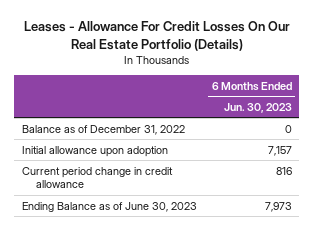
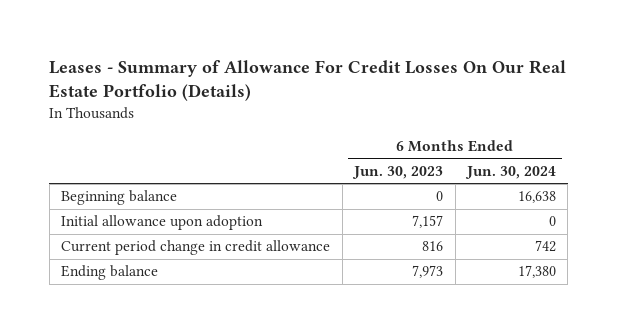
- Leases - Allowance For Credit Losses On Our Real Estate Portfolio (Details)
+ Leases - Summary of Allowance For Credit Losses On Our Real Estate Portfolio (Details)
- | 6 Months Ended Jun. 30, 2023
+ | 6 Months Ended Jun. 30, 2023 | 6 Months Ended Jun. 30, 2024
- Balance as of December 31, 2022 | 0
+ Beginning balance | 0 | 16,638
- Ending Balance as of June 30, 2023 | 7,973
+ Ending balance | 7,973 | 17,380

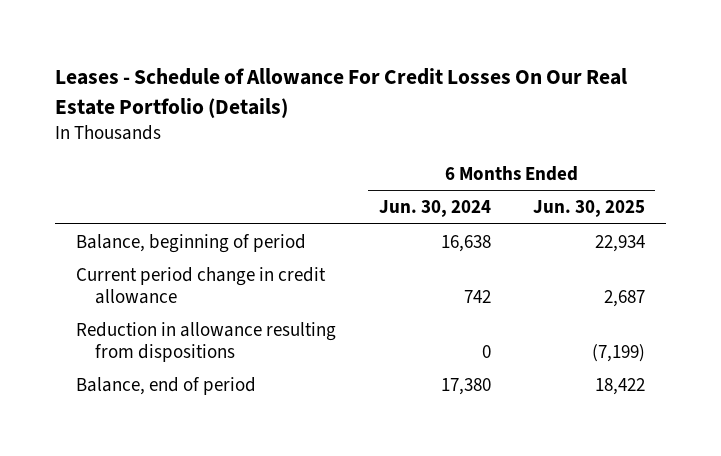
- Leases - Summary of Allowance For Credit Losses On Our Real Estate Portfolio (Details)
+ Leases - Schedule of Allowance For Credit Losses On Our Real Estate Portfolio (Details)
- | 6 Months Ended Jun. 30, 2023 | 6 Months Ended Jun. 30, 2024
+ | 6 Months Ended Jun. 30, 2024 | 6 Months Ended Jun. 30, 2025
- Beginning balance | 0 | 16,638
- Initial allowance upon adoption | 7,157 | 0
+ Balance, beginning of period | 16,638 | 22,934
- Ending balance | 7,973 | 17,380
+ Reduction in allowance resulting from dispositions | 0 | (7,199)
+ Balance, end of period | 17,380 | 18,422

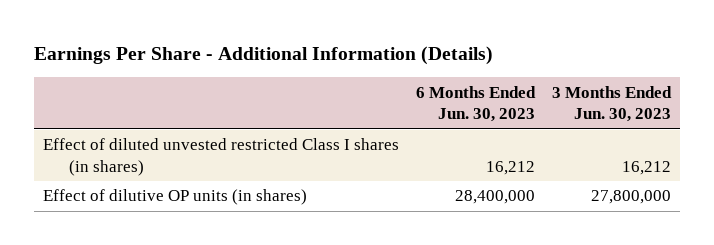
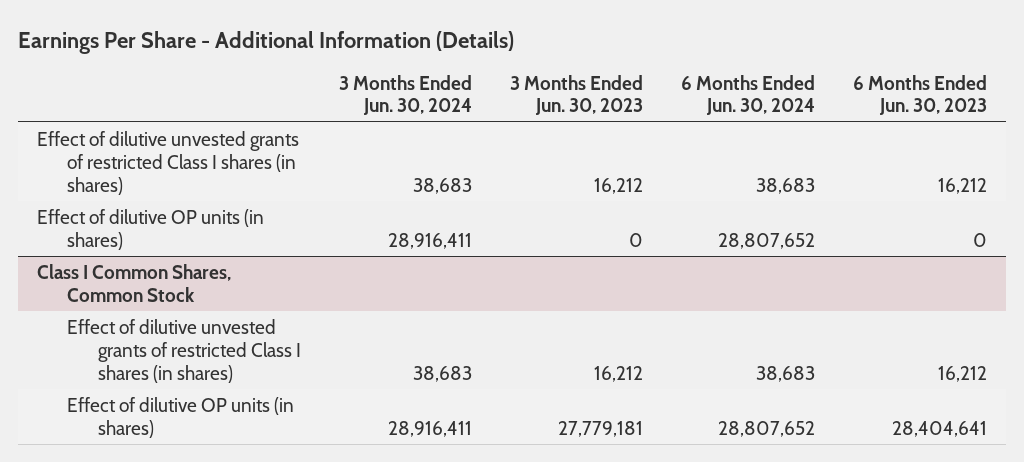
- | 6 Months Ended Jun. 30, 2023 | 3 Months Ended Jun. 30, 2023
+ | 3 Months Ended Jun. 30, 2024 | 3 Months Ended Jun. 30, 2023 | 6 Months Ended Jun. 30, 2024 | 6 Months Ended Jun. 30, 2023
- Effect of diluted unvested restricted Class I shares (in shares) | 16,212 | 16,212
- Effect of dilutive OP units (in shares) | 28,400,000 | 27,800,000
+ Effect of dilutive unvested grants of restricted Class I shares (in shares) | 38,683 | 16,212 | 38,683 | 16,212
+ Effect of dilutive OP units (in shares) | 28,916,411 | 0 | 28,807,652 | 0
+ Class I Common Shares, Common Stock
+ Effect of dilutive unvested grants of restricted Class I shares (in shares) | 38,683 | 16,212 | 38,683 | 16,212
+ Effect of dilutive OP units (in shares) | 28,916,411 | 27,779,181 | 28,807,652 | 28,404,641

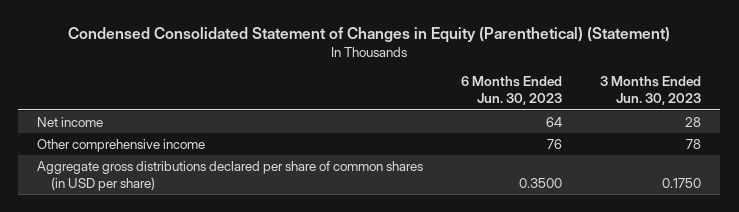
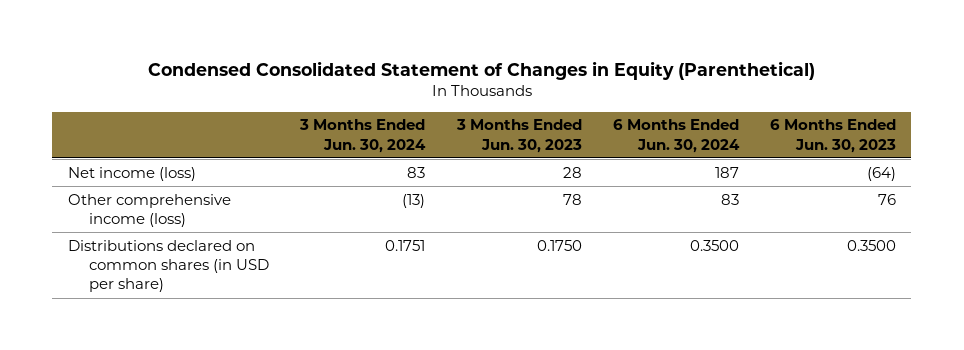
- Condensed Consolidated Statement of Changes in Equity (Parenthetical) (Statement)
+ Condensed Consolidated Statement of Changes in Equity (Parenthetical)
- | 6 Months Ended Jun. 30, 2023 | 3 Months Ended Jun. 30, 2023
+ | 3 Months Ended Jun. 30, 2024 | 3 Months Ended Jun. 30, 2023 | 6 Months Ended Jun. 30, 2024 | 6 Months Ended Jun. 30, 2023
- Net income | 64 | 28
- Other comprehensive income | 76 | 78
- Aggregate gross distributions declared per share of common shares (in USD per share) | 0.3500 | 0.1750
+ Net income (loss) | 83 | 28 | 187 | (64)
+ Other comprehensive income (loss) | (13) | 78 | 83 | 76
+ Distributions declared on common shares (in USD per share) | 0.1751 | 0.1750 | 0.3500 | 0.3500

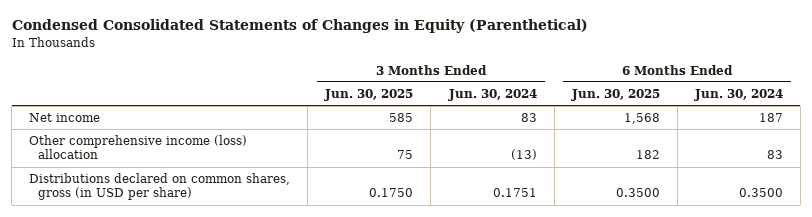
- Condensed Consolidated Statement of Changes in Equity (Parenthetical)
+ Condensed Consolidated Statements of Changes in Equity (Parenthetical)
- | 3 Months Ended Jun. 30, 2024 | 3 Months Ended Jun. 30, 2023 | 6 Months Ended Jun. 30, 2024 | 6 Months Ended Jun. 30, 2023
+ | 3 Months Ended Jun. 30, 2025 | 3 Months Ended Jun. 30, 2024 | 6 Months Ended Jun. 30, 2025 | 6 Months Ended Jun. 30, 2024
- Net income (loss) | 83 | 28 | 187 | (64)
- Other comprehensive income (loss) | (13) | 78 | 83 | 76
- Distributions declared on common shares (in USD per share) | 0.1751 | 0.1750 | 0.3500 | 0.3500
+ Net income | 585 | 83 | 1,568 | 187
+ Other comprehensive income (loss) allocation | 75 | (13) | 182 | 83
+ Distributions declared on common shares, gross (in USD per share) | 0.1750 | 0.1751 | 0.3500 | 0.3500

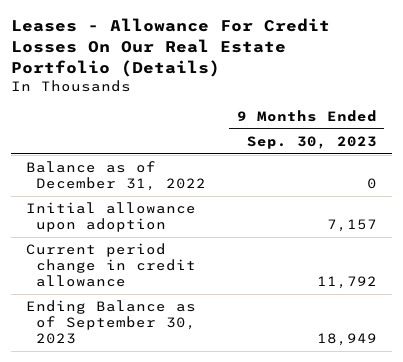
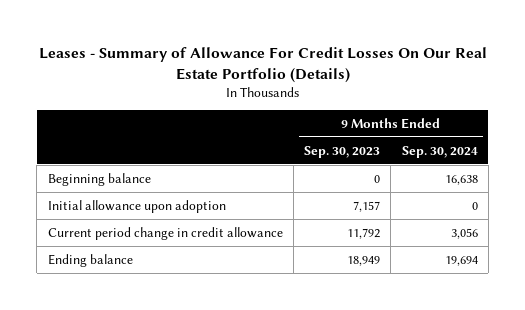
- Leases - Allowance For Credit Losses On Our Real Estate Portfolio (Details)
+ Leases - Summary of Allowance For Credit Losses On Our Real Estate Portfolio (Details)
- | 9 Months Ended Sep. 30, 2023
+ | 9 Months Ended Sep. 30, 2023 | 9 Months Ended Sep. 30, 2024
- Balance as of December 31, 2022 | 0
+ Beginning balance | 0 | 16,638
- Ending Balance as of September 30, 2023 | 18,949
+ Ending balance | 18,949 | 19,694

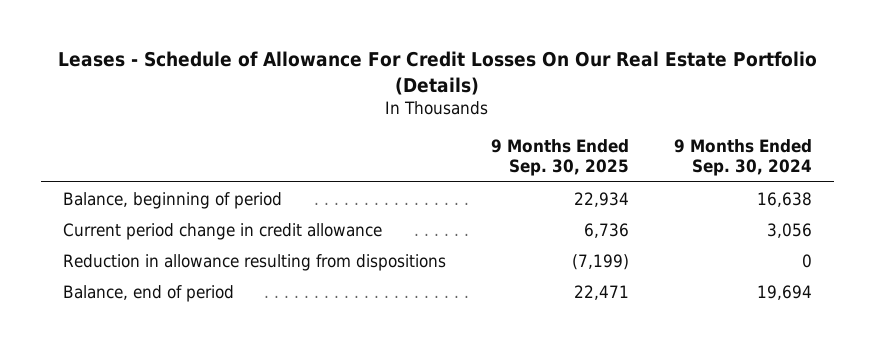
- Leases - Summary of Allowance For Credit Losses On Our Real Estate Portfolio (Details)
+ Leases - Schedule of Allowance For Credit Losses On Our Real Estate Portfolio (Details)
- | 9 Months Ended Sep. 30, 2023 | 9 Months Ended Sep. 30, 2024
+ | 9 Months Ended Sep. 30, 2025 | 9 Months Ended Sep. 30, 2024
- Beginning balance | 0 | 16,638
- Initial allowance upon adoption | 7,157 | 0
+ Balance, beginning of period | 22,934 | 16,638
- Ending balance | 18,949 | 19,694
+ Reduction in allowance resulting from dispositions | (7,199) | 0
+ Balance, end of period | 22,471 | 19,694

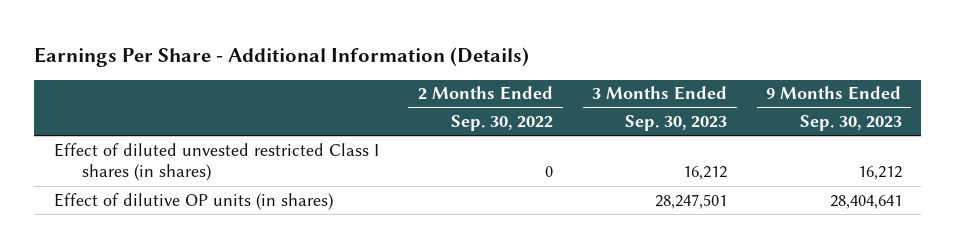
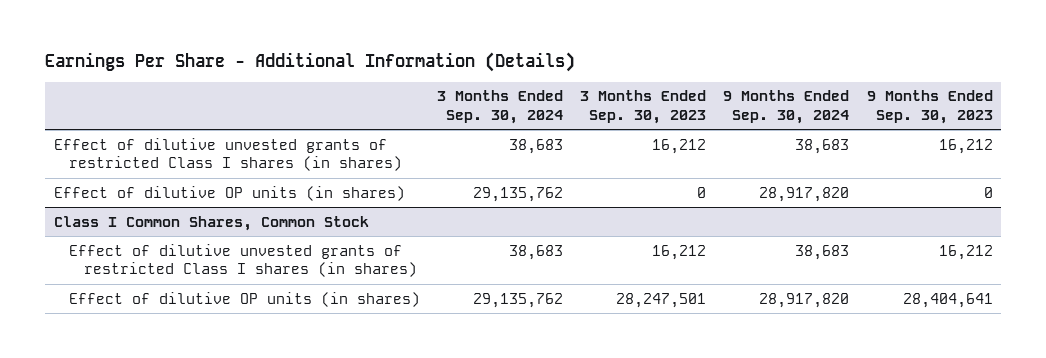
- | 2 Months Ended Sep. 30, 2022 | 3 Months Ended Sep. 30, 2023 | 9 Months Ended Sep. 30, 2023
+ | 3 Months Ended Sep. 30, 2024 | 3 Months Ended Sep. 30, 2023 | 9 Months Ended Sep. 30, 2024 | 9 Months Ended Sep. 30, 2023
- Effect of diluted unvested restricted Class I shares (in shares) | 0 | 16,212 | 16,212
+ Effect of dilutive unvested grants of restricted Class I shares (in shares) | 38,683 | 16,212 | 38,683 | 16,212
+ Effect of dilutive OP units (in shares) | 29,135,762 | 0 | 28,917,820 | 0
+ Class I Common Shares, Common Stock
+ Effect of dilutive unvested grants of restricted Class I shares (in shares) | 38,683 | 16,212 | 38,683 | 16,212

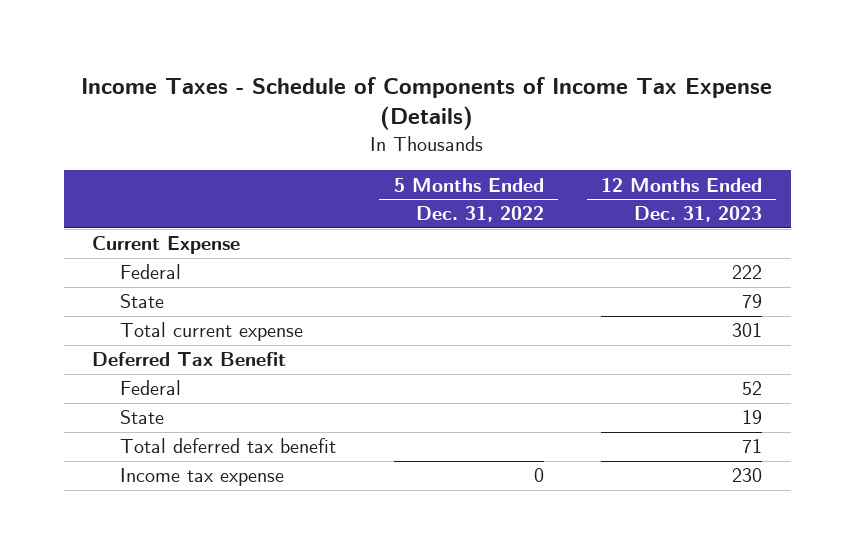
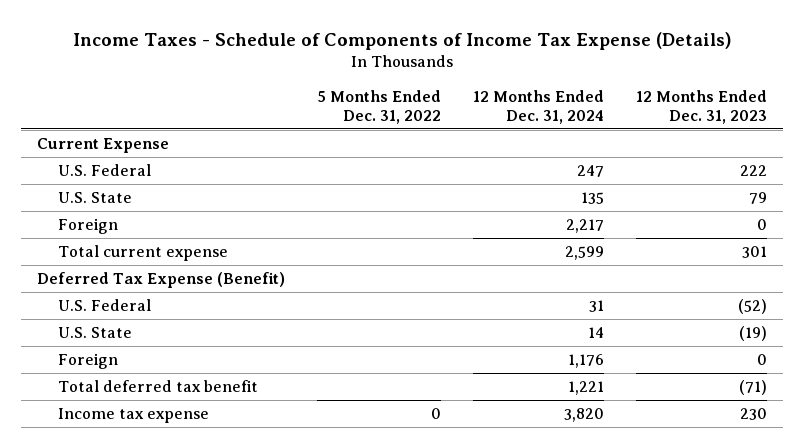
- | 5 Months Ended Dec. 31, 2022 | 12 Months Ended Dec. 31, 2023
+ | 5 Months Ended Dec. 31, 2022 | 12 Months Ended Dec. 31, 2024 | 12 Months Ended Dec. 31, 2023
- Federal | | 222
- State | | 79
+ U.S. Federal | | 247 | 222
+ U.S. State | | 135 | 79
+ Foreign | | 2,217 | 0
- Deferred Tax Benefit
- Federal | | 52
- State | | 19
- Total deferred tax benefit | | 71
+ Deferred Tax Expense (Benefit)
+ U.S. Federal | | 31 | (52)
+ U.S. State | | 14 | (19)
+ Foreign | | 1,176 | 0
+ Total deferred tax benefit | | 1,221 | (71)

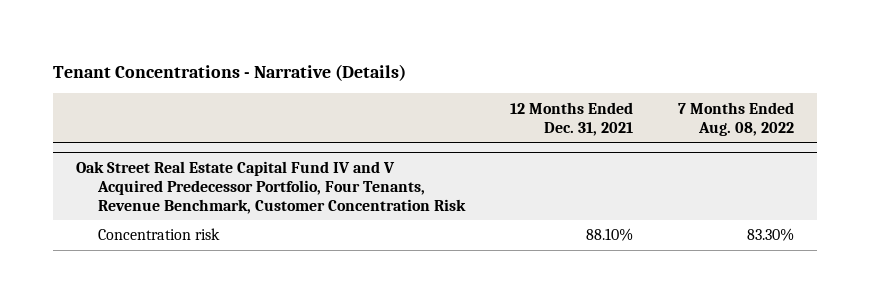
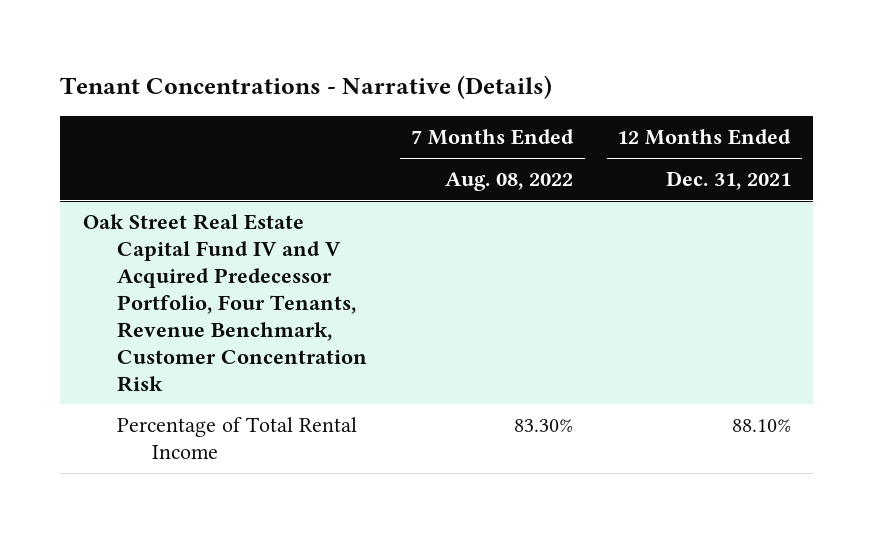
- | 12 Months Ended Dec. 31, 2021 | 7 Months Ended Aug. 08, 2022
+ | 7 Months Ended Aug. 08, 2022 | 12 Months Ended Dec. 31, 2021
@ Oak Street Real Estate Capital Fund IV and V Acquired Predecessor Portfolio, Four Tenants, Revenue Benchmark, Customer Concentration Risk
- Concentration risk | 88.10% | 83.30%
+ Percentage of Total Rental Income | 83.30% | 88.10%

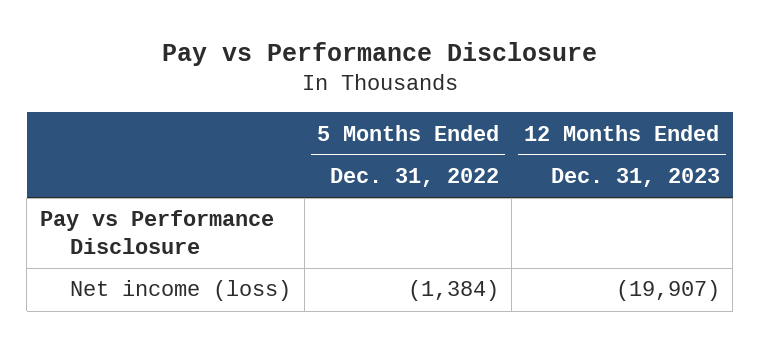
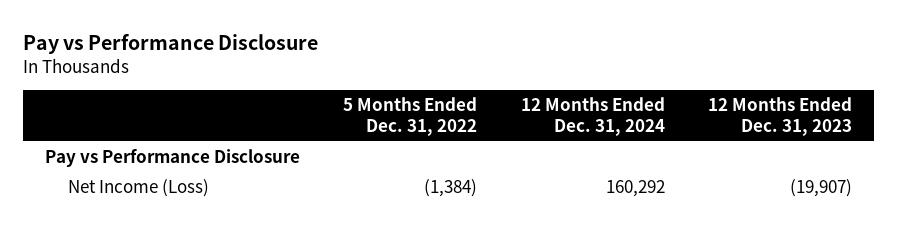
- | 5 Months Ended Dec. 31, 2022 | 12 Months Ended Dec. 31, 2023
+ | 5 Months Ended Dec. 31, 2022 | 12 Months Ended Dec. 31, 2024 | 12 Months Ended Dec. 31, 2023
- Net income (loss) | (1,384) | (19,907)
+ Net Income (Loss) | (1,384) | 160,292 | (19,907)

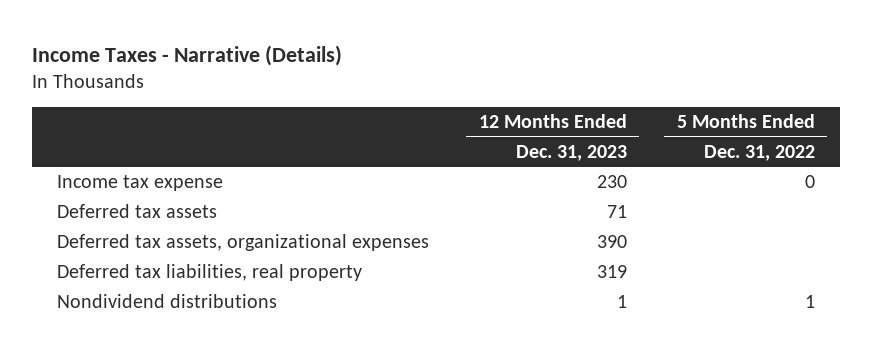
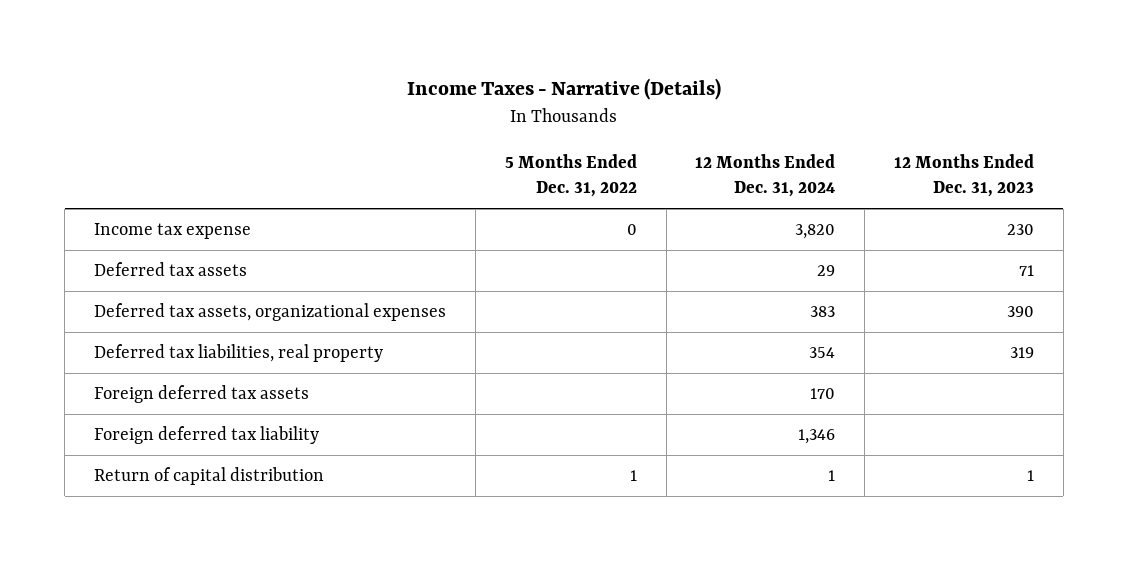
- | 12 Months Ended Dec. 31, 2023 | 5 Months Ended Dec. 31, 2022
+ | 5 Months Ended Dec. 31, 2022 | 12 Months Ended Dec. 31, 2024 | 12 Months Ended Dec. 31, 2023
- Nondividend distributions | 1 | 1
+ Foreign deferred tax assets | | 170 |
+ Foreign deferred tax liability | | 1,346 |
+ Return of capital distribution | 1 | 1 | 1

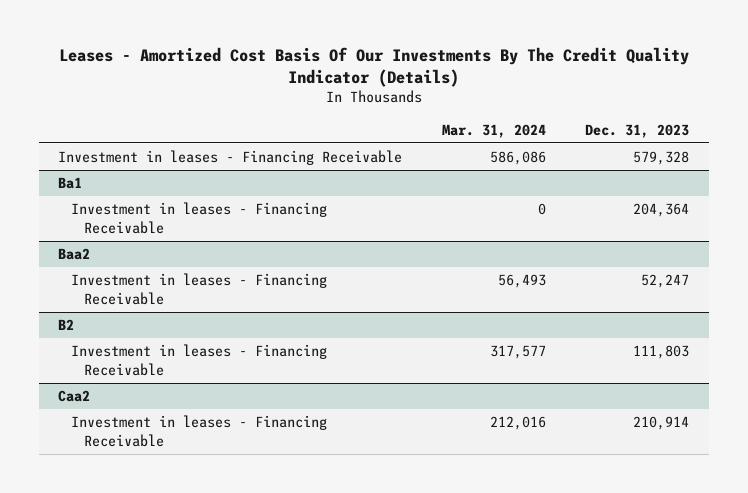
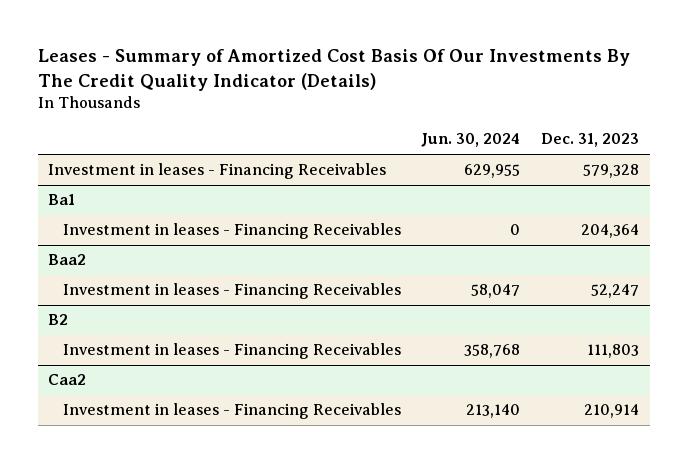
- Leases - Amortized Cost Basis Of Our Investments By The Credit Quality Indicator (Details)
+ Leases - Summary of Amortized Cost Basis Of Our Investments By The Credit Quality Indicator (Details)
- | Mar. 31, 2024 | Dec. 31, 2023
+ | Jun. 30, 2024 | Dec. 31, 2023
- Investment in leases - Financing Receivable | 586,086 | 579,328
+ Investment in leases - Financing Receivables | 629,955 | 579,328
@ Ba1
- Investment in leases - Financing Receivable | 0 | 204,364
+ Investment in leases - Financing Receivables | 0 | 204,364
@ Baa2
- Investment in leases - Financing Receivable | 56,493 | 52,247
+ Investment in leases - Financing Receivables | 58,047 | 52,247
@ B2
- Investment in leases - Financing Receivable | 317,577 | 111,803
+ Investment in leases - Financing Receivables | 358,768 | 111,803
@ Caa2
- Investment in leases - Financing Receivable | 212,016 | 210,914
+ Investment in leases - Financing Receivables | 213,140 | 210,914

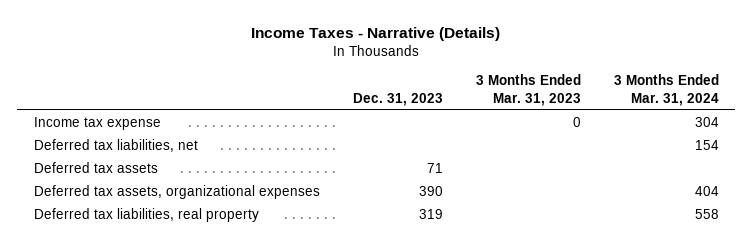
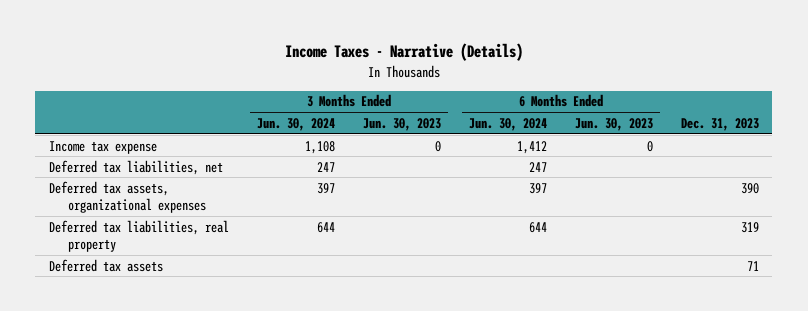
- | Dec. 31, 2023 | 3 Months Ended Mar. 31, 2023 | 3 Months Ended Mar. 31, 2024
+ | 3 Months Ended Jun. 30, 2024 | 3 Months Ended Jun. 30, 2023 | 6 Months Ended Jun. 30, 2024 | 6 Months Ended Jun. 30, 2023 | Dec. 31, 2023
moved down: Deferred tax assets | | | | | 71

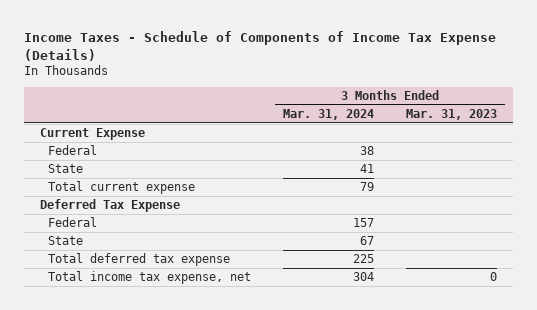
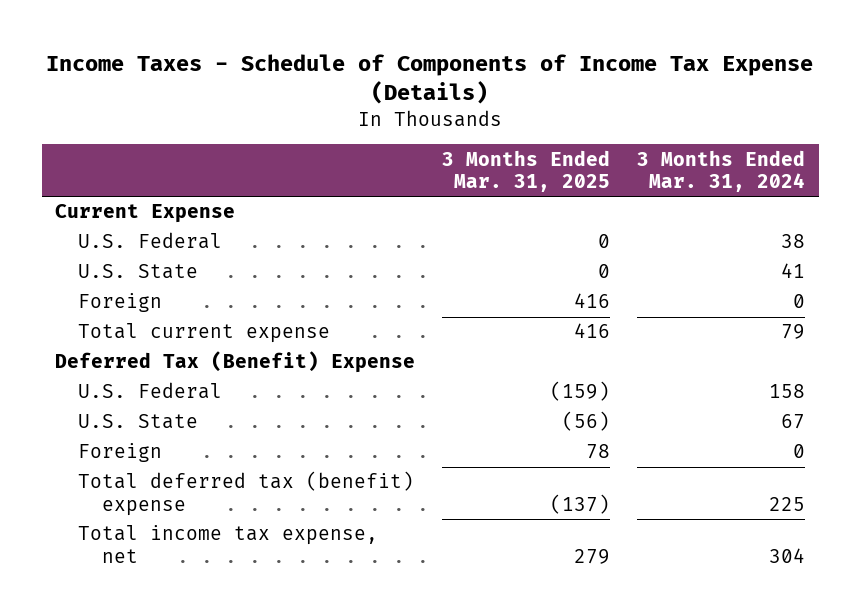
- | 3 Months Ended Mar. 31, 2024 | 3 Months Ended Mar. 31, 2023
+ | 3 Months Ended Mar. 31, 2025 | 3 Months Ended Mar. 31, 2024
- Federal | 38 |
- State | 41 |
+ U.S. Federal | 0 | 38
+ U.S. State | 0 | 41
+ Foreign | 416 | 0
- Deferred Tax Expense
- Federal | 157 |
- State | 67 |
- Total deferred tax expense | 225 |
+ Deferred Tax (Benefit) Expense
+ U.S. Federal | (159) | 158
+ U.S. State | (56) | 67
+ Foreign | 78 | 0
+ Total deferred tax (benefit) expense | (137) | 225

